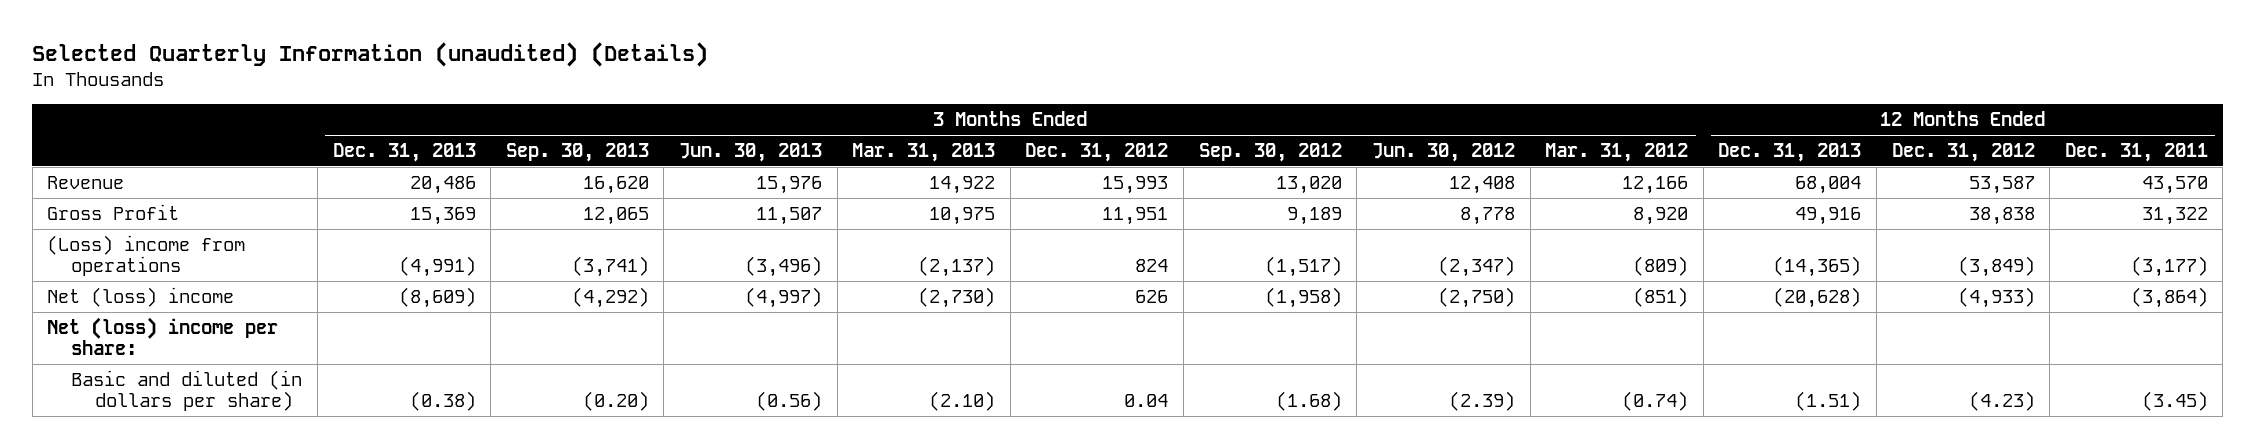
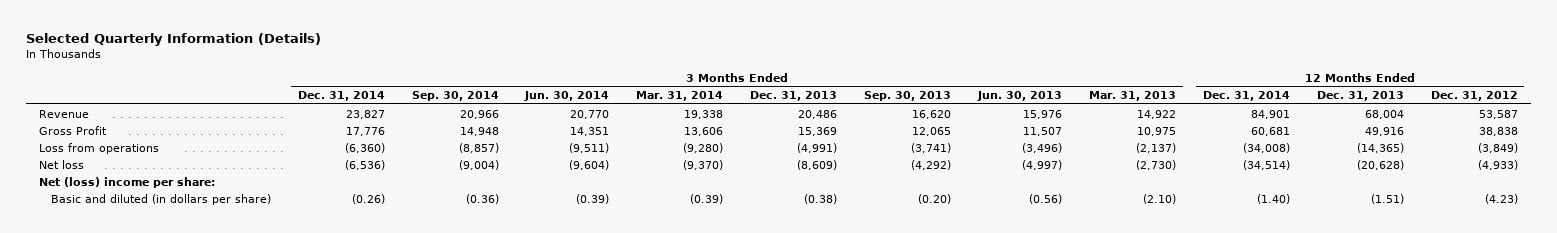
- Selected Quarterly Information (unaudited) (Details)
+ Selected Quarterly Information (Details)
- | 3 Months Ended Dec. 31, 2013 | 3 Months Ended Sep. 30, 2013 | 3 Months Ended Jun. 30, 2013 | 3 Months Ended Mar. 31, 2013 | 3 Months Ended Dec. 31, 2012 | 3 Months Ended Sep. 30, 2012 | 3 Months Ended Jun. 30, 2012 | 3 Months Ended Mar. 31, 2012 | 12 Months Ended Dec. 31, 2013 | 12 Months Ended Dec. 31, 2012 | 12 Months Ended Dec. 31, 2011
+ | 3 Months Ended Dec. 31, 2014 | 3 Months Ended Sep. 30, 2014 | 3 Months Ended Jun. 30, 2014 | 3 Months Ended Mar. 31, 2014 | 3 Months Ended Dec. 31, 2013 | 3 Months Ended Sep. 30, 2013 | 3 Months Ended Jun. 30, 2013 | 3 Months Ended Mar. 31, 2013 | 12 Months Ended Dec. 31, 2014 | 12 Months Ended Dec. 31, 2013 | 12 Months Ended Dec. 31, 2012
- (Loss) income from operations | (4,991) | (3,741) | (3,496) | (2,137) | 824 | (1,517) | (2,347) | (809) | (14,365) | (3,849) | (3,177)
- Net (loss) income | (8,609) | (4,292) | (4,997) | (2,730) | 626 | (1,958) | (2,750) | (851) | (20,628) | (4,933) | (3,864)
+ Loss from operations | (6,360) | (8,857) | (9,511) | (9,280) | (4,991) | (3,741) | (3,496) | (2,137) | (34,008) | (14,365) | (3,849)
+ Net loss | (6,536) | (9,004) | (9,604) | (9,370) | (8,609) | (4,292) | (4,997) | (2,730) | (34,514) | (20,628) | (4,933)

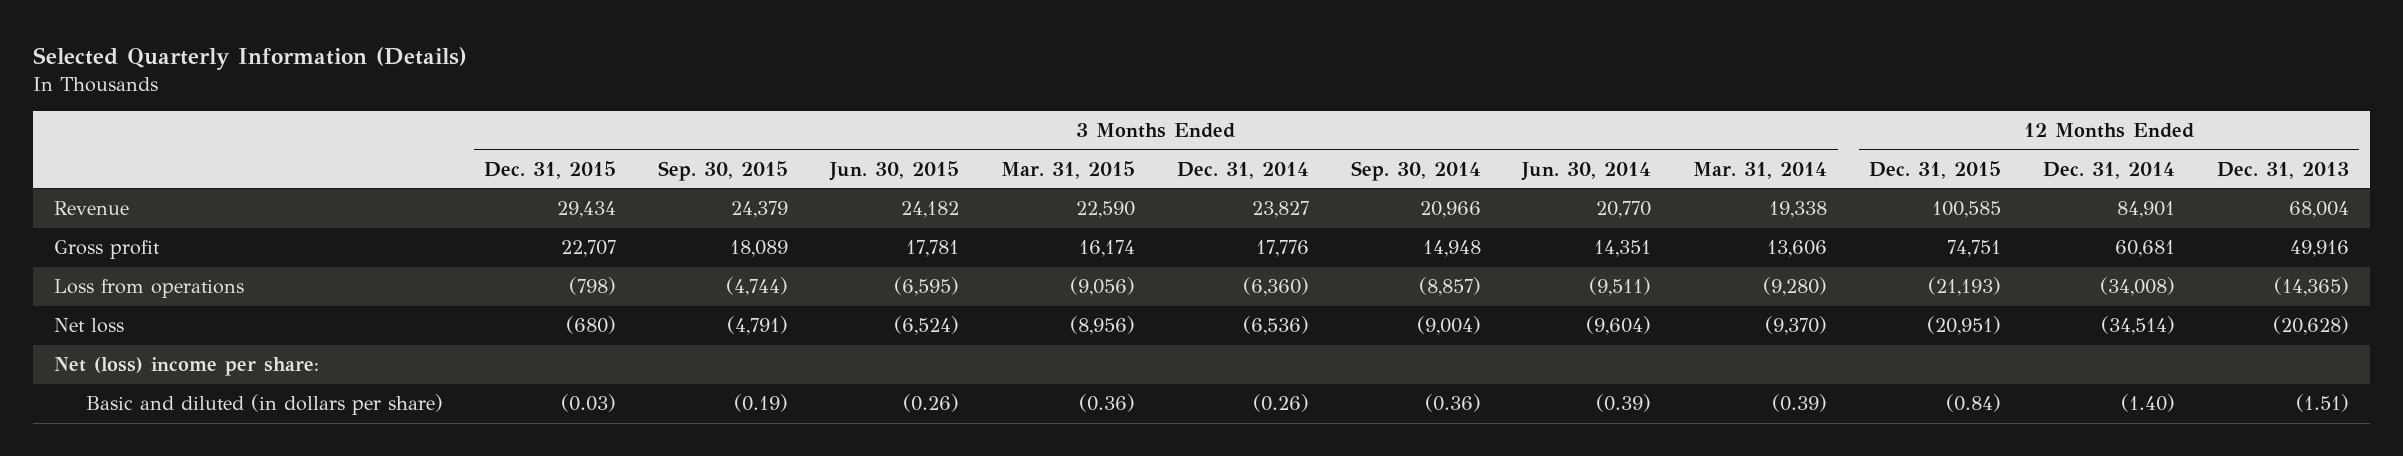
- | 3 Months Ended Dec. 31, 2014 | 3 Months Ended Sep. 30, 2014 | 3 Months Ended Jun. 30, 2014 | 3 Months Ended Mar. 31, 2014 | 3 Months Ended Dec. 31, 2013 | 3 Months Ended Sep. 30, 2013 | 3 Months Ended Jun. 30, 2013 | 3 Months Ended Mar. 31, 2013 | 12 Months Ended Dec. 31, 2014 | 12 Months Ended Dec. 31, 2013 | 12 Months Ended Dec. 31, 2012
+ | 3 Months Ended Dec. 31, 2015 | 3 Months Ended Sep. 30, 2015 | 3 Months Ended Jun. 30, 2015 | 3 Months Ended Mar. 31, 2015 | 3 Months Ended Dec. 31, 2014 | 3 Months Ended Sep. 30, 2014 | 3 Months Ended Jun. 30, 2014 | 3 Months Ended Mar. 31, 2014 | 12 Months Ended Dec. 31, 2015 | 12 Months Ended Dec. 31, 2014 | 12 Months Ended Dec. 31, 2013
- Gross Profit | 17,776 | 14,948 | 14,351 | 13,606 | 15,369 | 12,065 | 11,507 | 10,975 | 60,681 | 49,916 | 38,838
+ Gross profit | 22,707 | 18,089 | 17,781 | 16,174 | 17,776 | 14,948 | 14,351 | 13,606 | 74,751 | 60,681 | 49,916

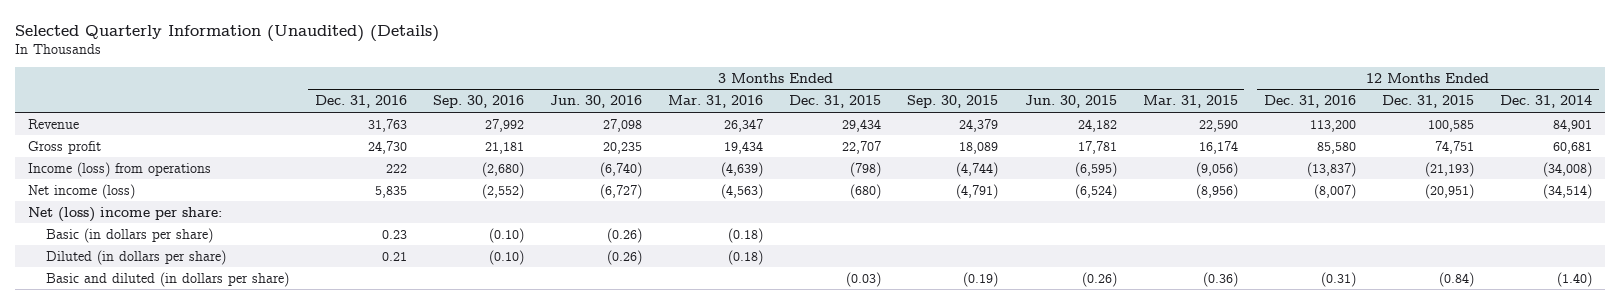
- Selected Quarterly Information (Details)
+ Selected Quarterly Information (Unaudited) (Details)
- | 3 Months Ended Dec. 31, 2015 | 3 Months Ended Sep. 30, 2015 | 3 Months Ended Jun. 30, 2015 | 3 Months Ended Mar. 31, 2015 | 3 Months Ended Dec. 31, 2014 | 3 Months Ended Sep. 30, 2014 | 3 Months Ended Jun. 30, 2014 | 3 Months Ended Mar. 31, 2014 | 12 Months Ended Dec. 31, 2015 | 12 Months Ended Dec. 31, 2014 | 12 Months Ended Dec. 31, 2013
+ | 3 Months Ended Dec. 31, 2016 | 3 Months Ended Sep. 30, 2016 | 3 Months Ended Jun. 30, 2016 | 3 Months Ended Mar. 31, 2016 | 3 Months Ended Dec. 31, 2015 | 3 Months Ended Sep. 30, 2015 | 3 Months Ended Jun. 30, 2015 | 3 Months Ended Mar. 31, 2015 | 12 Months Ended Dec. 31, 2016 | 12 Months Ended Dec. 31, 2015 | 12 Months Ended Dec. 31, 2014
- Loss from operations | (798) | (4,744) | (6,595) | (9,056) | (6,360) | (8,857) | (9,511) | (9,280) | (21,193) | (34,008) | (14,365)
- Net loss | (680) | (4,791) | (6,524) | (8,956) | (6,536) | (9,004) | (9,604) | (9,370) | (20,951) | (34,514) | (20,628)
+ Income (loss) from operations | 222 | (2,680) | (6,740) | (4,639) | (798) | (4,744) | (6,595) | (9,056) | (13,837) | (21,193) | (34,008)
+ Net income (loss) | 5,835 | (2,552) | (6,727) | (4,563) | (680) | (4,791) | (6,524) | (8,956) | (8,007) | (20,951) | (34,514)
+ Basic (in dollars per share) | 0.23 | (0.10) | (0.26) | (0.18) | | | | | | |
+ Diluted (in dollars per share) | 0.21 | (0.10) | (0.26) | (0.18) | | | | | | |

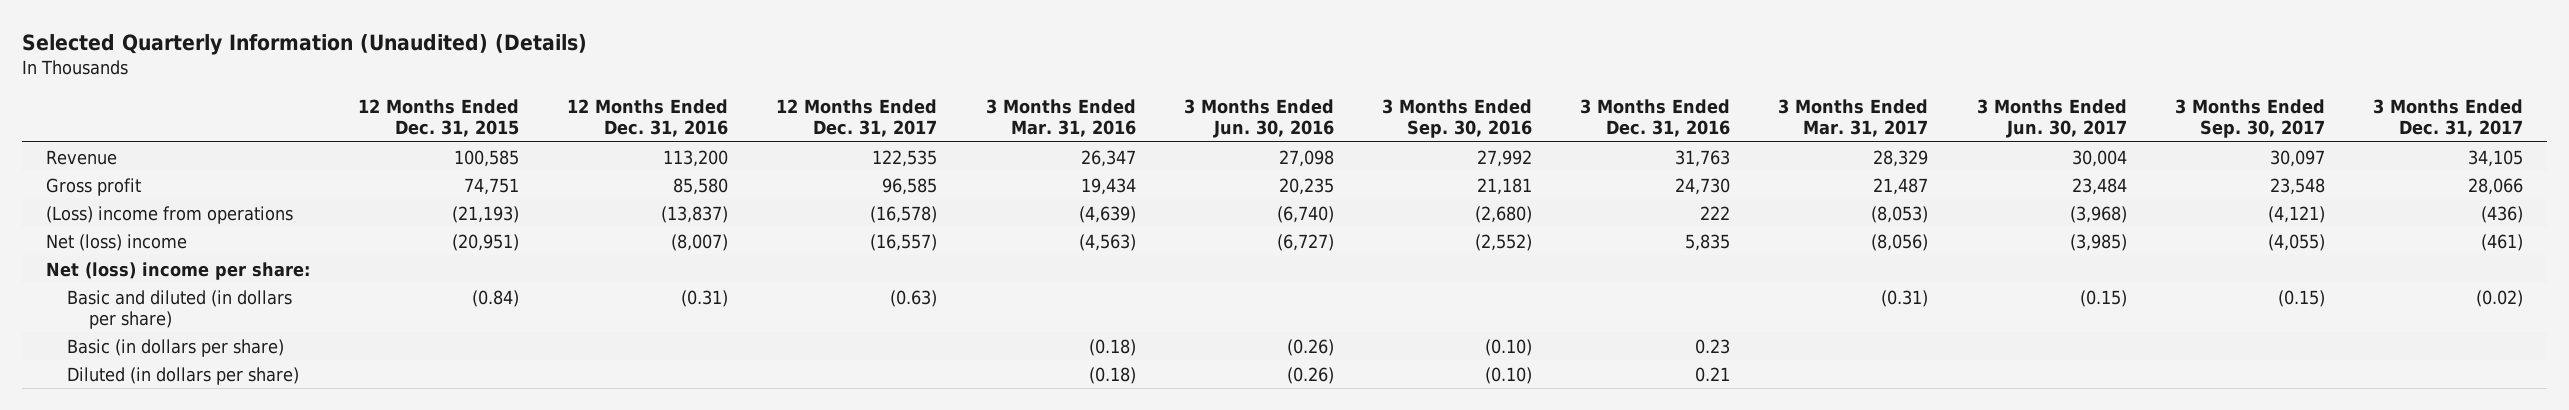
- | 3 Months Ended Dec. 31, 2016 | 3 Months Ended Sep. 30, 2016 | 3 Months Ended Jun. 30, 2016 | 3 Months Ended Mar. 31, 2016 | 3 Months Ended Dec. 31, 2015 | 3 Months Ended Sep. 30, 2015 | 3 Months Ended Jun. 30, 2015 | 3 Months Ended Mar. 31, 2015 | 12 Months Ended Dec. 31, 2016 | 12 Months Ended Dec. 31, 2015 | 12 Months Ended Dec. 31, 2014
+ | 12 Months Ended Dec. 31, 2015 | 12 Months Ended Dec. 31, 2016 | 12 Months Ended Dec. 31, 2017 | 3 Months Ended Mar. 31, 2016 | 3 Months Ended Jun. 30, 2016 | 3 Months Ended Sep. 30, 2016 | 3 Months Ended Dec. 31, 2016 | 3 Months Ended Mar. 31, 2017 | 3 Months Ended Jun. 30, 2017 | 3 Months Ended Sep. 30, 2017 | 3 Months Ended Dec. 31, 2017
- Income (loss) from operations | 222 | (2,680) | (6,740) | (4,639) | (798) | (4,744) | (6,595) | (9,056) | (13,837) | (21,193) | (34,008)
- Net income (loss) | 5,835 | (2,552) | (6,727) | (4,563) | (680) | (4,791) | (6,524) | (8,956) | (8,007) | (20,951) | (34,514)
+ (Loss) income from operations | (21,193) | (13,837) | (16,578) | (4,639) | (6,740) | (2,680) | 222 | (8,053) | (3,968) | (4,121) | (436)
+ Net (loss) income | (20,951) | (8,007) | (16,557) | (4,563) | (6,727) | (2,552) | 5,835 | (8,056) | (3,985) | (4,055) | (461)
moved up: Basic and diluted (in dollars per share) | (0.84) | (0.31) | (0.63) | | | | | (0.31) | (0.15) | (0.15) | (0.02)

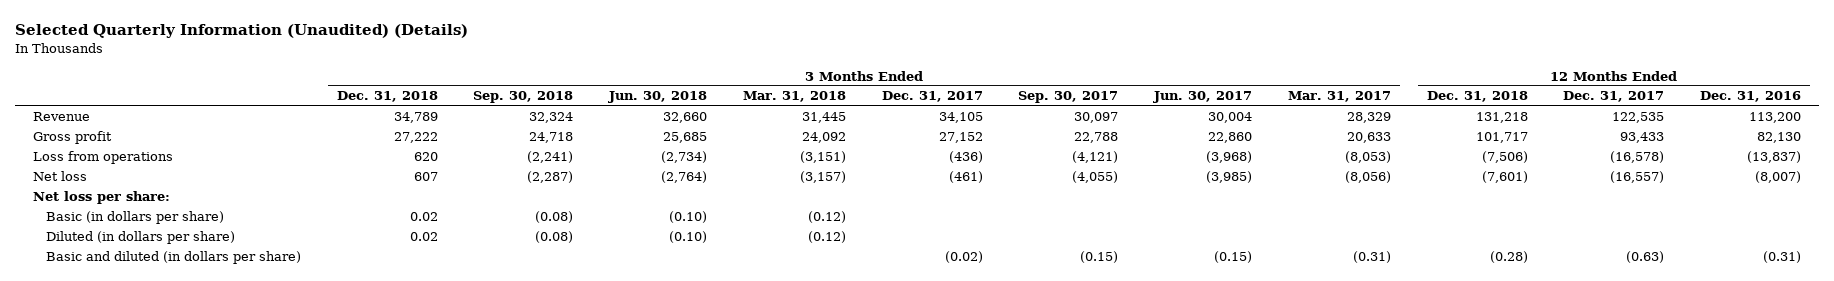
- | 12 Months Ended Dec. 31, 2015 | 12 Months Ended Dec. 31, 2016 | 12 Months Ended Dec. 31, 2017 | 3 Months Ended Mar. 31, 2016 | 3 Months Ended Jun. 30, 2016 | 3 Months Ended Sep. 30, 2016 | 3 Months Ended Dec. 31, 2016 | 3 Months Ended Mar. 31, 2017 | 3 Months Ended Jun. 30, 2017 | 3 Months Ended Sep. 30, 2017 | 3 Months Ended Dec. 31, 2017
+ | 3 Months Ended Dec. 31, 2018 | 3 Months Ended Sep. 30, 2018 | 3 Months Ended Jun. 30, 2018 | 3 Months Ended Mar. 31, 2018 | 3 Months Ended Dec. 31, 2017 | 3 Months Ended Sep. 30, 2017 | 3 Months Ended Jun. 30, 2017 | 3 Months Ended Mar. 31, 2017 | 12 Months Ended Dec. 31, 2018 | 12 Months Ended Dec. 31, 2017 | 12 Months Ended Dec. 31, 2016
- Gross profit | 74,751 | 85,580 | 96,585 | 19,434 | 20,235 | 21,181 | 24,730 | 21,487 | 23,484 | 23,548 | 28,066
- (Loss) income from operations | (21,193) | (13,837) | (16,578) | (4,639) | (6,740) | (2,680) | 222 | (8,053) | (3,968) | (4,121) | (436)
- Net (loss) income | (20,951) | (8,007) | (16,557) | (4,563) | (6,727) | (2,552) | 5,835 | (8,056) | (3,985) | (4,055) | (461)
- Net (loss) income per share:
+ Gross profit | 27,222 | 24,718 | 25,685 | 24,092 | 27,152 | 22,788 | 22,860 | 20,633 | 101,717 | 93,433 | 82,130
+ Loss from operations | 620 | (2,241) | (2,734) | (3,151) | (436) | (4,121) | (3,968) | (8,053) | (7,506) | (16,578) | (13,837)
+ Net loss | 607 | (2,287) | (2,764) | (3,157) | (461) | (4,055) | (3,985) | (8,056) | (7,601) | (16,557) | (8,007)
+ Net loss per share:
moved down: Basic and diluted (in dollars per share) | | | | | (0.02) | (0.15) | (0.15) | (0.31) | (0.28) | (0.63) | (0.31)

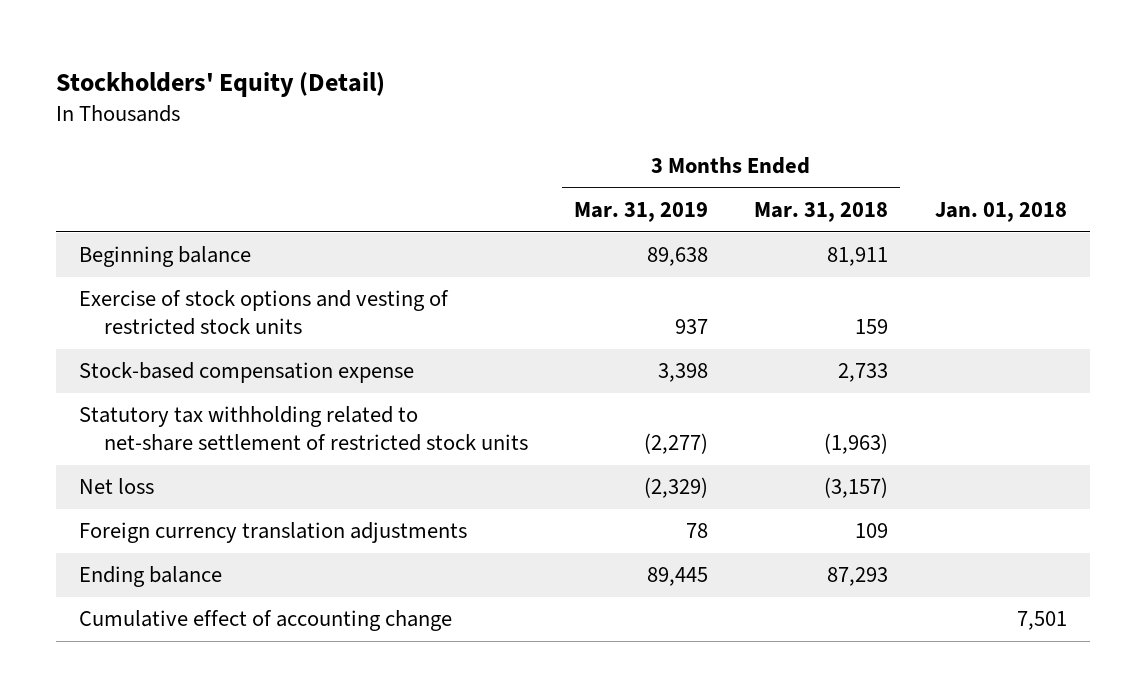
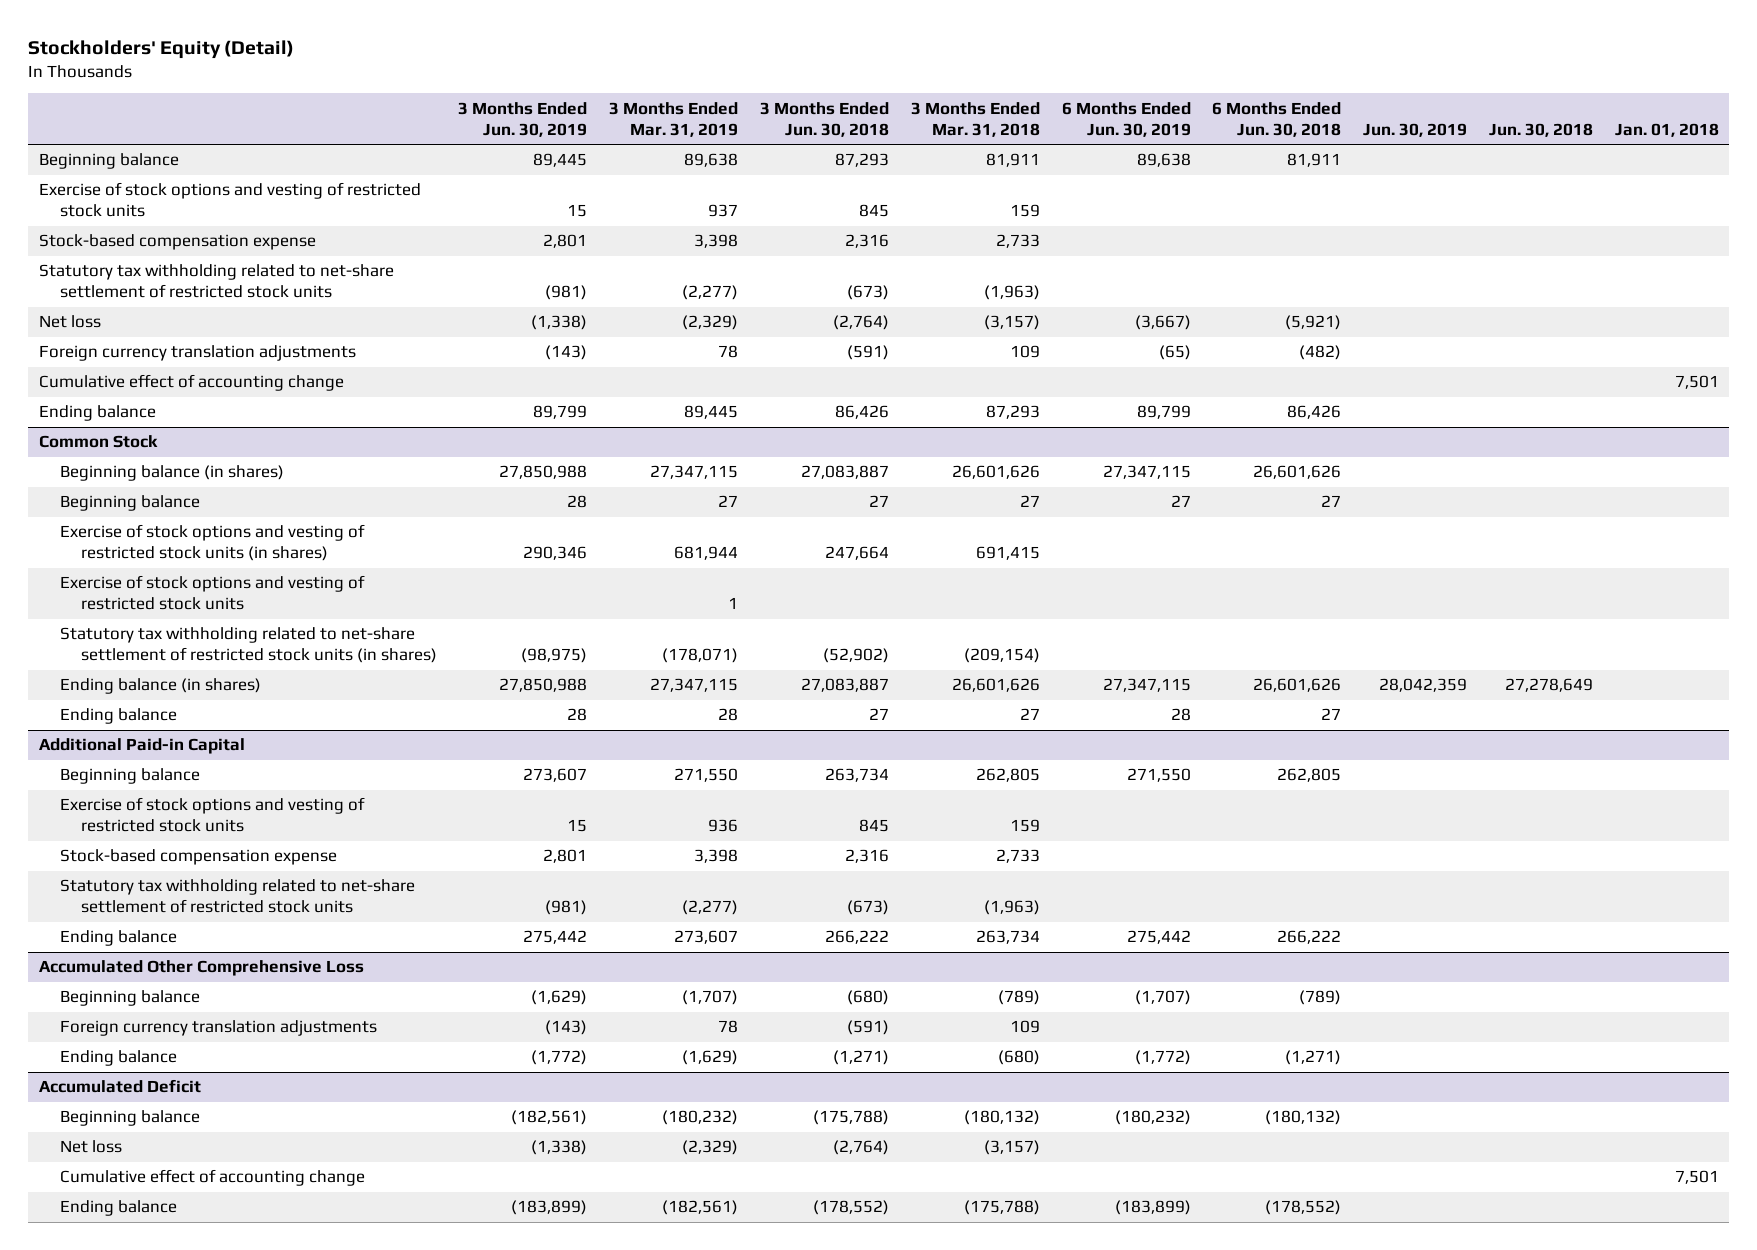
- | 3 Months Ended Mar. 31, 2019 | 3 Months Ended Mar. 31, 2018 | Jan. 01, 2018
+ | 3 Months Ended Jun. 30, 2019 | 3 Months Ended Mar. 31, 2019 | 3 Months Ended Jun. 30, 2018 | 3 Months Ended Mar. 31, 2018 | 6 Months Ended Jun. 30, 2019 | 6 Months Ended Jun. 30, 2018 | Jun. 30, 2019 | Jun. 30, 2018 | Jan. 01, 2018
+ Cumulative effect of accounting change | | | | | | | | | 7,501
+ Common Stock
+ Beginning balance (in shares) | 27,850,988 | 27,347,115 | 27,083,887 | 26,601,626 | 27,347,115 | 26,601,626 | | |
+ Beginning balance | 28 | 27 | 27 | 27 | 27 | 27 | | |
+ Exercise of stock options and vesting of restricted stock units (in shares) | 290,346 | 681,944 | 247,664 | 691,415 | | | | |
+ Exercise of stock options and vesting of restricted stock units | | 1 | | | | | | |
+ Statutory tax withholding related to net-share settlement of restricted stock units (in shares) | (98,975) | (178,071) | (52,902) | (209,154) | | | | |
+ Ending balance (in shares) | 27,850,988 | 27,347,115 | 27,083,887 | 26,601,626 | 27,347,115 | 26,601,626 | 28,042,359 | 27,278,649 |
+ Ending balance | 28 | 28 | 27 | 27 | 28 | 27 | | |
+ Additional Paid-in Capital
+ Beginning balance | 273,607 | 271,550 | 263,734 | 262,805 | 271,550 | 262,805 | | |
+ Exercise of stock options and vesting of restricted stock units | 15 | 936 | 845 | 159 | | | | |
+ Stock-based compensation expense | 2,801 | 3,398 | 2,316 | 2,733 | | | | |
+ Statutory tax withholding related to net-share settlement of restricted stock units | (981) | (2,277) | (673) | (1,963) | | | | |
+ Ending balance | 275,442 | 273,607 | 266,222 | 263,734 | 275,442 | 266,222 | | |
+ Accumulated Other Comprehensive Loss
+ Beginning balance | (1,629) | (1,707) | (680) | (789) | (1,707) | (789) | | |
+ Foreign currency translation adjustments | (143) | 78 | (591) | 109 | | | | |
+ Ending balance | (1,772) | (1,629) | (1,271) | (680) | (1,772) | (1,271) | | |
+ Accumulated Deficit
+ Beginning balance | (182,561) | (180,232) | (175,788) | (180,132) | (180,232) | (180,132) | | |
+ Net loss | (1,338) | (2,329) | (2,764) | (3,157) | | | | |
+ Ending balance | (183,899) | (182,561) | (178,552) | (175,788) | (183,899) | (178,552) | | |

